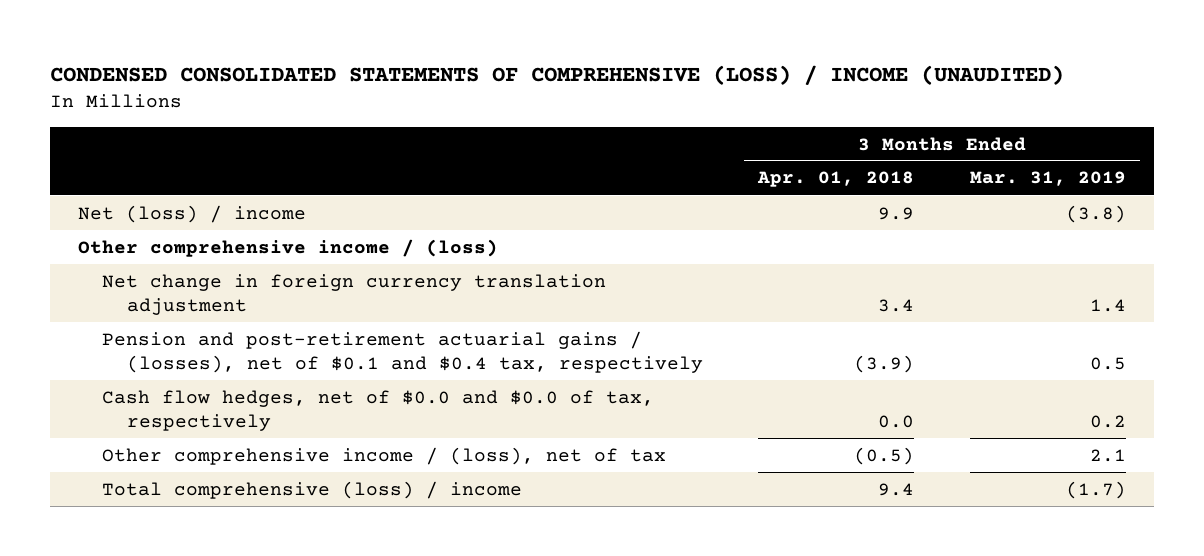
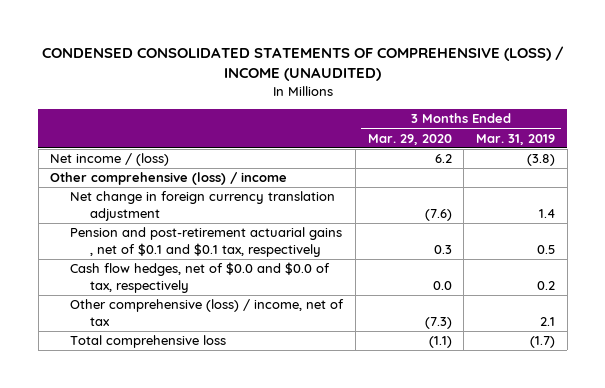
- | 3 Months Ended Apr. 01, 2018 | 3 Months Ended Mar. 31, 2019
+ | 3 Months Ended Mar. 29, 2020 | 3 Months Ended Mar. 31, 2019
- Net (loss) / income | 9.9 | (3.8)
- Other comprehensive income / (loss)
+ Net income / (loss) | 6.2 | (3.8)
+ Other comprehensive (loss) / income
- Pension and post-retirement actuarial gains / (losses), net of $0.1 and $0.4 tax, respectively | (3.9) | 0.5
+ Pension and post-retirement actuarial gains , net of $0.1 and $0.1 tax, respectively | 0.3 | 0.5
- Other comprehensive income / (loss), net of tax | (0.5) | 2.1
- Total comprehensive (loss) / income | 9.4 | (1.7)
+ Other comprehensive (loss) / income, net of tax | (7.3) | 2.1
+ Total comprehensive loss | (1.1) | (1.7)

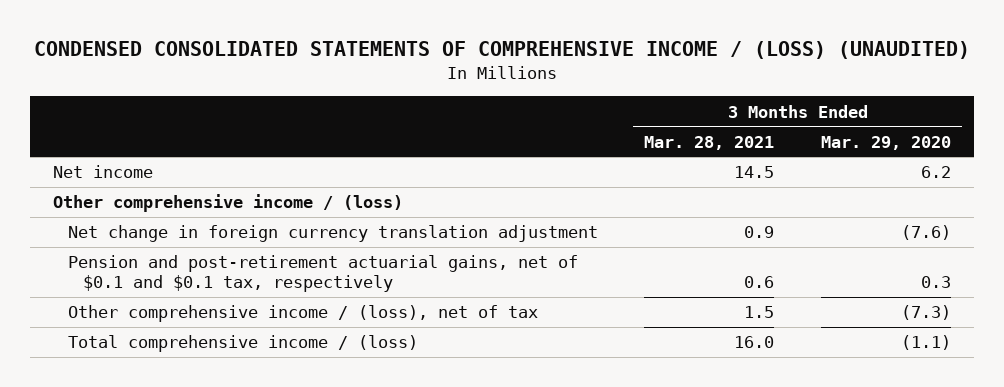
- CONDENSED CONSOLIDATED STATEMENTS OF COMPREHENSIVE (LOSS) / INCOME (UNAUDITED)
+ CONDENSED CONSOLIDATED STATEMENTS OF COMPREHENSIVE INCOME / (LOSS) (UNAUDITED)
- | 3 Months Ended Mar. 29, 2020 | 3 Months Ended Mar. 31, 2019
+ | 3 Months Ended Mar. 28, 2021 | 3 Months Ended Mar. 29, 2020
- Net income / (loss) | 6.2 | (3.8)
- Other comprehensive (loss) / income
+ Net income | 14.5 | 6.2
+ Other comprehensive income / (loss)
- Pension and post-retirement actuarial gains , net of $0.1 and $0.1 tax, respectively | 0.3 | 0.5
- Cash flow hedges, net of $0.0 and $0.0 of tax, respectively | 0.0 | 0.2
- Other comprehensive (loss) / income, net of tax | (7.3) | 2.1
- Total comprehensive loss | (1.1) | (1.7)
+ Pension and post-retirement actuarial gains, net of $0.1 and $0.1 tax, respectively | 0.6 | 0.3
+ Other comprehensive income / (loss), net of tax | 1.5 | (7.3)
+ Total comprehensive income / (loss) | 16.0 | (1.1)

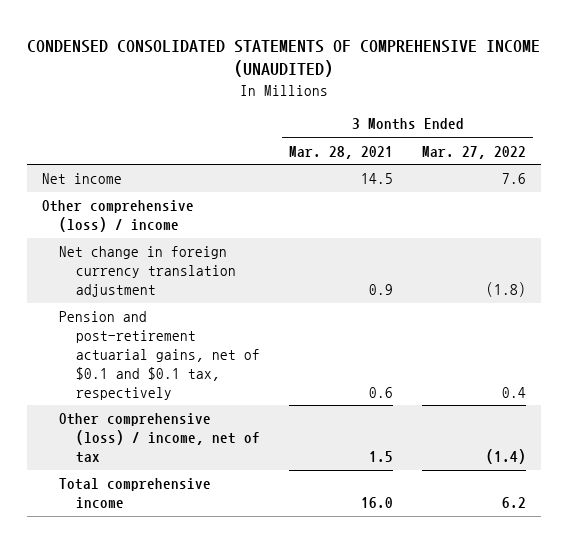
- CONDENSED CONSOLIDATED STATEMENTS OF COMPREHENSIVE INCOME / (LOSS) (UNAUDITED)
+ CONDENSED CONSOLIDATED STATEMENTS OF COMPREHENSIVE INCOME (UNAUDITED)
- | 3 Months Ended Mar. 28, 2021 | 3 Months Ended Mar. 29, 2020
+ | 3 Months Ended Mar. 28, 2021 | 3 Months Ended Mar. 27, 2022
- Other comprehensive income / (loss)
+ Other comprehensive (loss) / income
- Other comprehensive income / (loss), net of tax | 1.5 | (7.3)
- Total comprehensive income / (loss) | 16.0 | (1.1)
+ Other comprehensive (loss) / income, net of tax | 1.5 | (1.4)
+ Total comprehensive income | 16.0 | 6.2

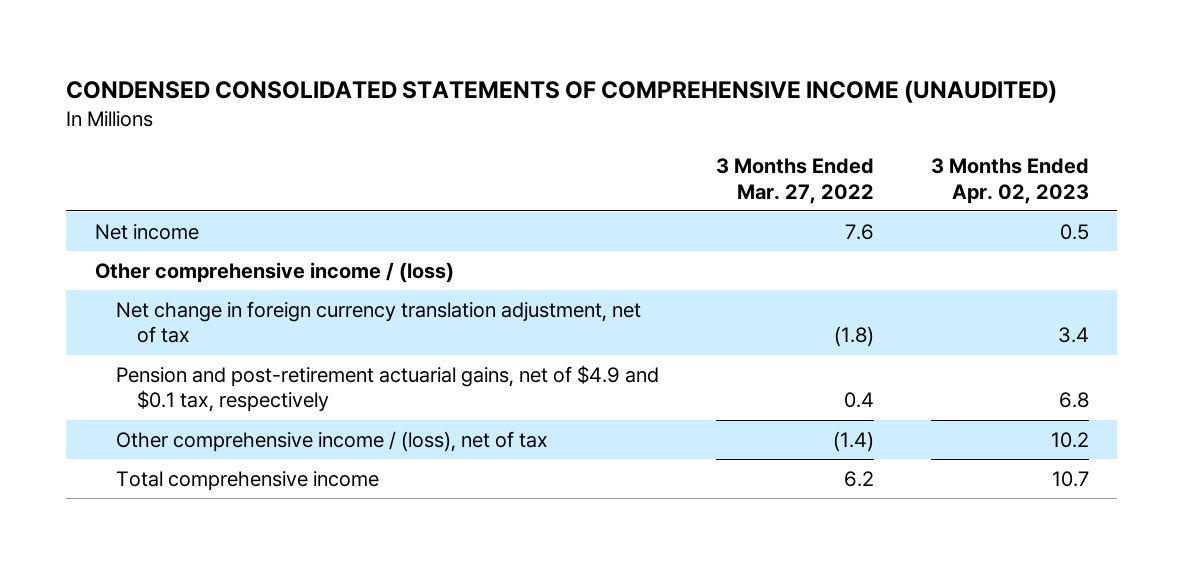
- | 3 Months Ended Mar. 28, 2021 | 3 Months Ended Mar. 27, 2022
+ | 3 Months Ended Mar. 27, 2022 | 3 Months Ended Apr. 02, 2023
- Other comprehensive (loss) / income
- Net change in foreign currency translation adjustment | 0.9 | (1.8)
- Pension and post-retirement actuarial gains, net of $0.1 and $0.1 tax, respectively | 0.6 | 0.4
- Other comprehensive (loss) / income, net of tax | 1.5 | (1.4)
+ Other comprehensive income / (loss)
+ Net change in foreign currency translation adjustment, net of tax | (1.8) | 3.4
+ Pension and post-retirement actuarial gains, net of $4.9 and $0.1 tax, respectively | 0.4 | 6.8
+ Other comprehensive income / (loss), net of tax | (1.4) | 10.2

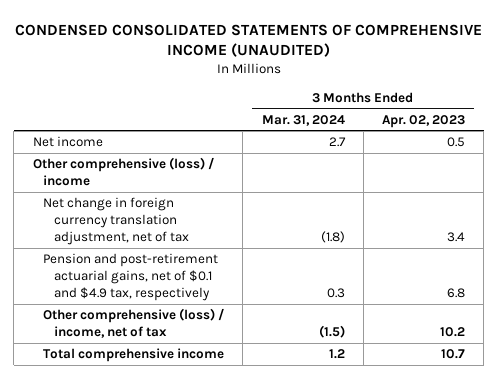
- | 3 Months Ended Mar. 27, 2022 | 3 Months Ended Apr. 02, 2023
+ | 3 Months Ended Mar. 31, 2024 | 3 Months Ended Apr. 02, 2023
- Other comprehensive income / (loss)
+ Other comprehensive (loss) / income
- Pension and post-retirement actuarial gains, net of $4.9 and $0.1 tax, respectively | 0.4 | 6.8
- Other comprehensive income / (loss), net of tax | (1.4) | 10.2
+ Pension and post-retirement actuarial gains, net of $0.1 and $4.9 tax, respectively | 0.3 | 6.8
+ Other comprehensive (loss) / income, net of tax | (1.5) | 10.2

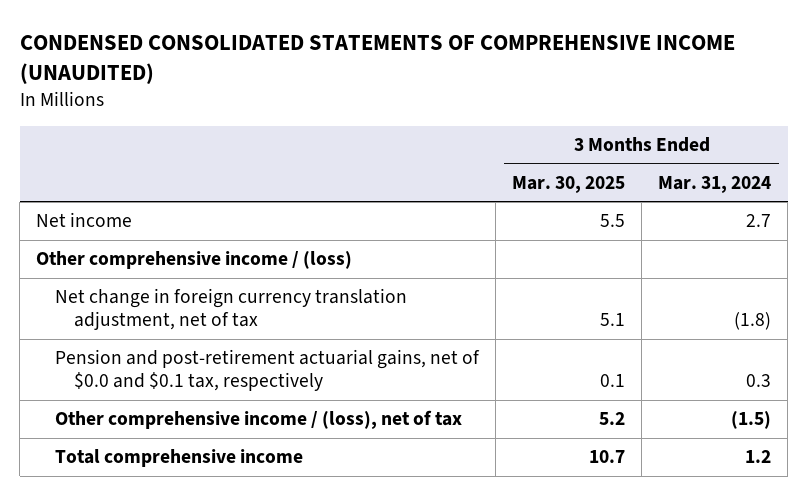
- | 3 Months Ended Mar. 31, 2024 | 3 Months Ended Apr. 02, 2023
+ | 3 Months Ended Mar. 30, 2025 | 3 Months Ended Mar. 31, 2024
- Other comprehensive (loss) / income
+ Other comprehensive income / (loss)
- Pension and post-retirement actuarial gains, net of $0.1 and $4.9 tax, respectively | 0.3 | 6.8
- Other comprehensive (loss) / income, net of tax | (1.5) | 10.2
+ Pension and post-retirement actuarial gains, net of $0.0 and $0.1 tax, respectively | 0.1 | 0.3
+ Other comprehensive income / (loss), net of tax | 5.2 | (1.5)

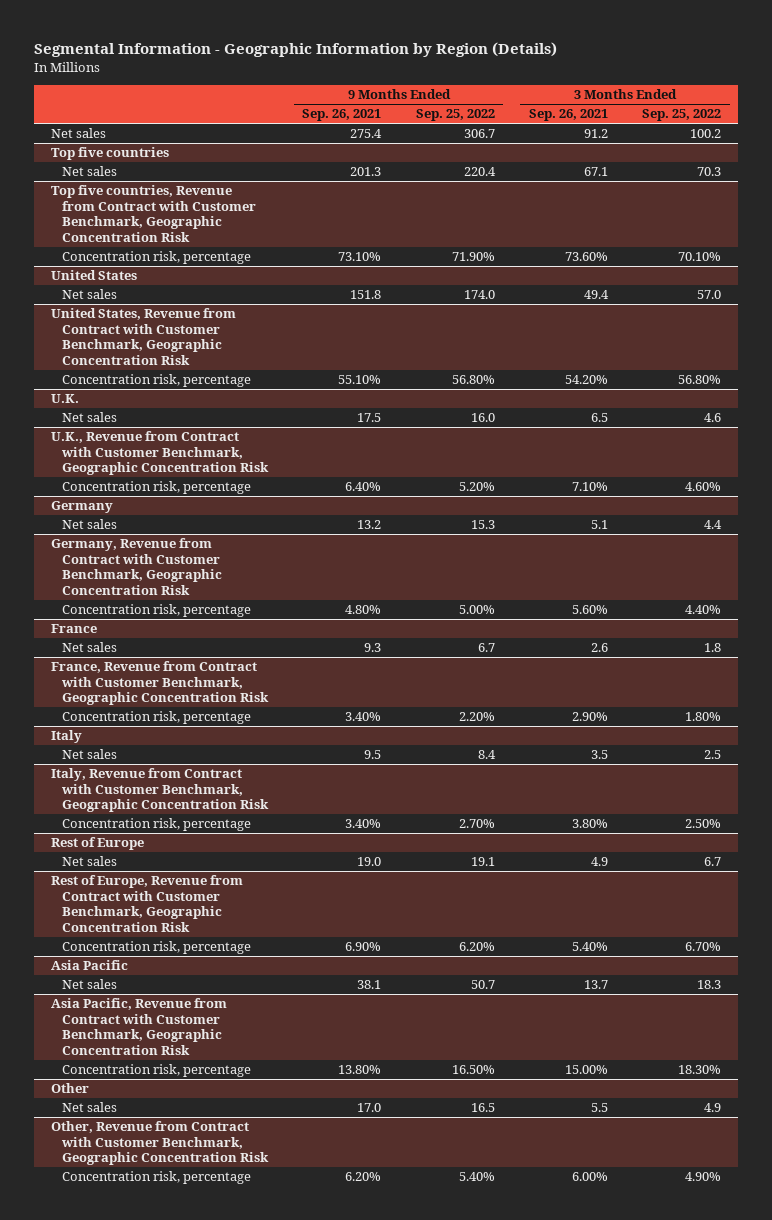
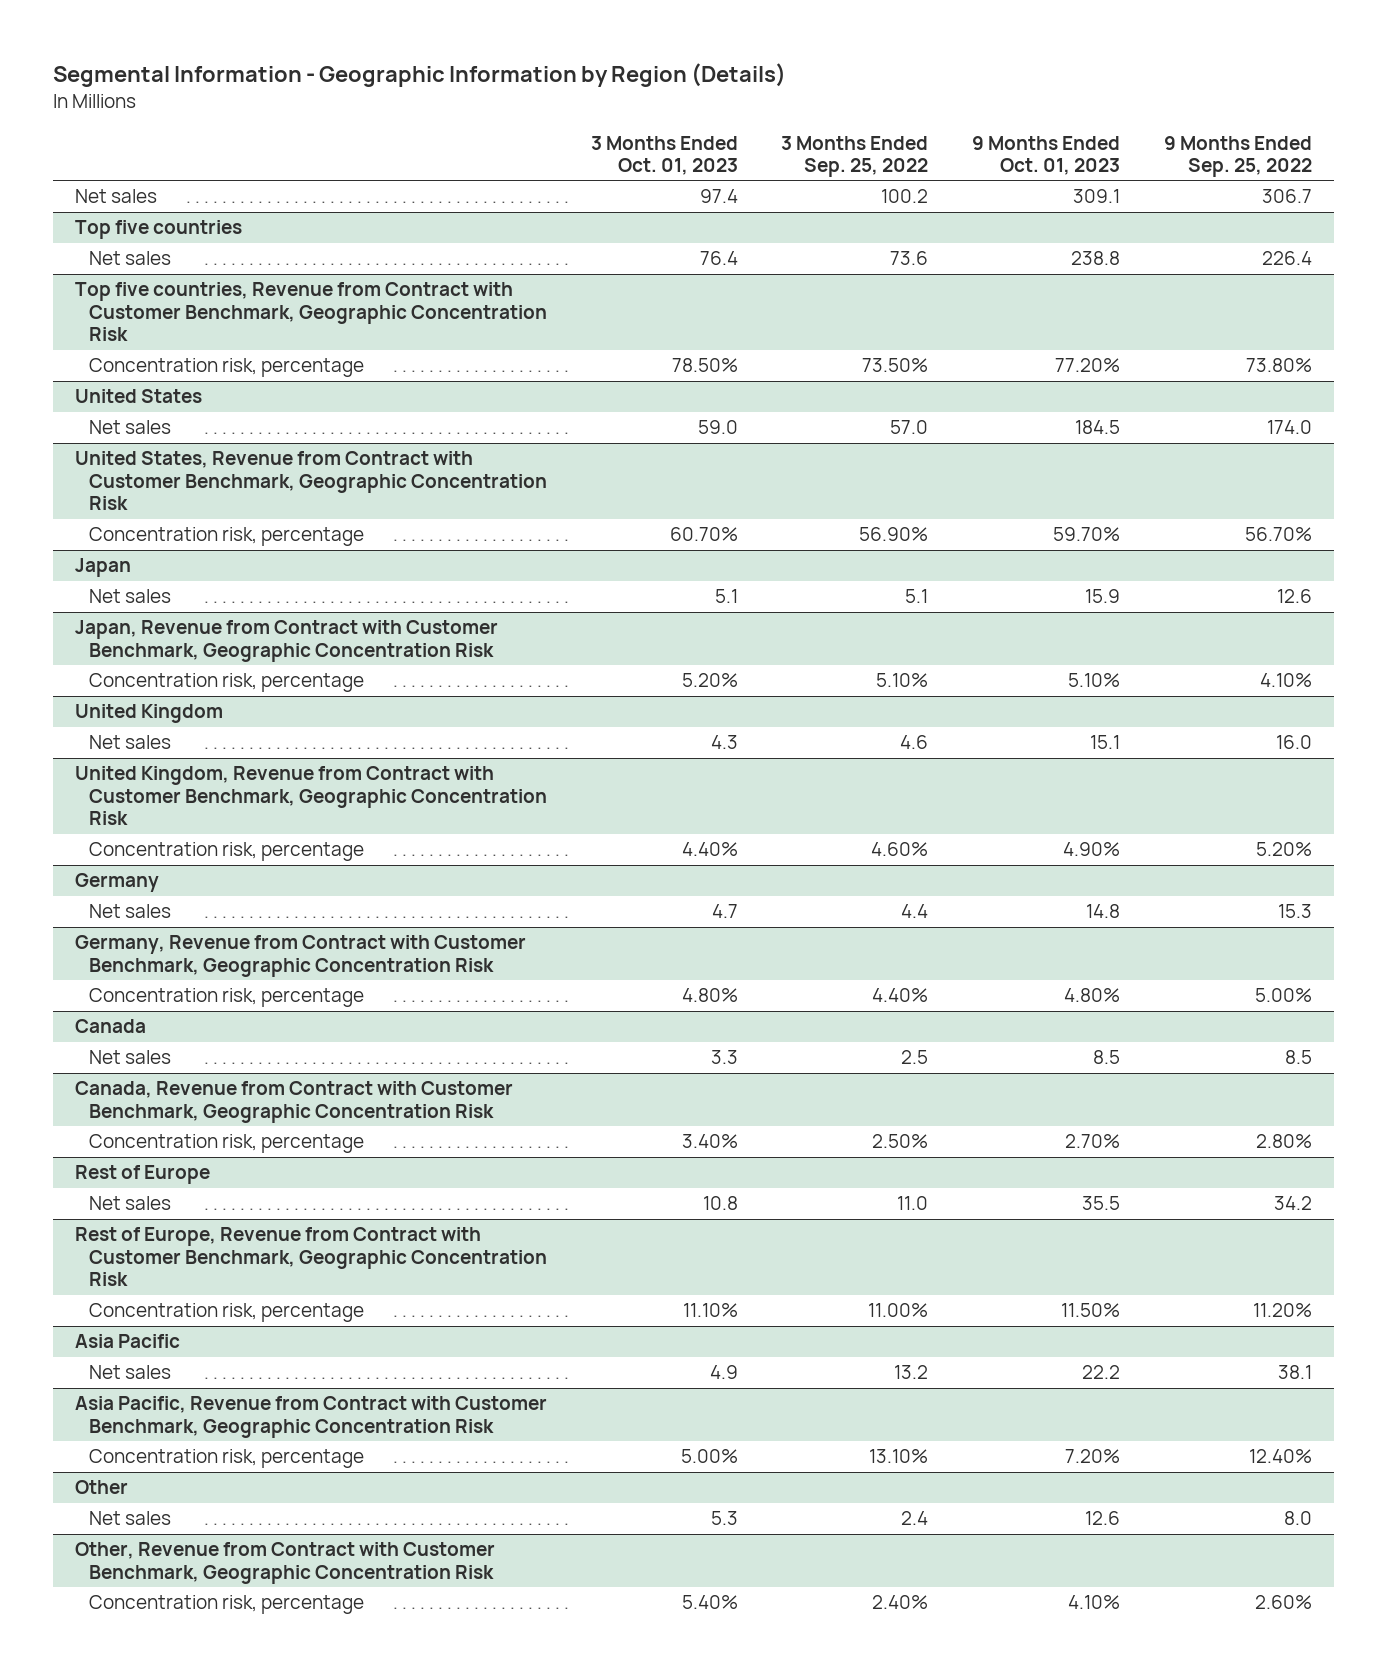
- | 9 Months Ended Sep. 26, 2021 | 9 Months Ended Sep. 25, 2022 | 3 Months Ended Sep. 26, 2021 | 3 Months Ended Sep. 25, 2022
+ | 3 Months Ended Oct. 01, 2023 | 3 Months Ended Sep. 25, 2022 | 9 Months Ended Oct. 01, 2023 | 9 Months Ended Sep. 25, 2022
@ Top five countries
- Net sales | 201.3 | 220.4 | 67.1 | 70.3
+ Net sales | 76.4 | 73.6 | 238.8 | 226.4
@ Top five countries, Revenue from Contract with Customer Benchmark, Geographic Concentration Risk
- Concentration risk, percentage | 73.10% | 71.90% | 73.60% | 70.10%
+ Concentration risk, percentage | 78.50% | 73.50% | 77.20% | 73.80%
@ United States, Revenue from Contract with Customer Benchmark, Geographic Concentration Risk
- Concentration risk, percentage | 55.10% | 56.80% | 54.20% | 56.80%
- U.K.
@ United States, Revenue from Contract with Customer Benchmark, Geographic Concentration Risk
+ Concentration risk, percentage | 60.70% | 56.90% | 59.70% | 56.70%
+ Japan
+ Net sales | 5.1 | 5.1 | 15.9 | 12.6
+ Japan, Revenue from Contract with Customer Benchmark, Geographic Concentration Risk
+ Concentration risk, percentage | 5.20% | 5.10% | 5.10% | 4.10%
+ United Kingdom
- U.K., Revenue from Contract with Customer Benchmark, Geographic Concentration Risk
+ United Kingdom, Revenue from Contract with Customer Benchmark, Geographic Concentration Risk
- France
- Net sales | 9.3 | 6.7 | 2.6 | 1.8
- France, Revenue from Contract with Customer Benchmark, Geographic Concentration Risk
- Concentration risk, percentage | 3.40% | 2.20% | 2.90% | 1.80%
- Italy
- Net sales | 9.5 | 8.4 | 3.5 | 2.5
- Italy, Revenue from Contract with Customer Benchmark, Geographic Concentration Risk
- Concentration risk, percentage | 3.40% | 2.70% | 3.80% | 2.50%
+ Canada
+ Net sales | 3.3 | 2.5 | 8.5 | 8.5
+ Canada, Revenue from Contract with Customer Benchmark, Geographic Concentration Risk
+ Concentration risk, percentage | 3.40% | 2.50% | 2.70% | 2.80%
@ Rest of Europe
- Net sales | 19.0 | 19.1 | 4.9 | 6.7
+ Net sales | 10.8 | 11.0 | 35.5 | 34.2
@ Rest of Europe, Revenue from Contract with Customer Benchmark, Geographic Concentration Risk
- Concentration risk, percentage | 6.90% | 6.20% | 5.40% | 6.70%
+ Concentration risk, percentage | 11.10% | 11.00% | 11.50% | 11.20%
@ Asia Pacific
- Net sales | 38.1 | 50.7 | 13.7 | 18.3
+ Net sales | 4.9 | 13.2 | 22.2 | 38.1
@ Asia Pacific, Revenue from Contract with Customer Benchmark, Geographic Concentration Risk
- Concentration risk, percentage | 13.80% | 16.50% | 15.00% | 18.30%
+ Concentration risk, percentage | 5.00% | 13.10% | 7.20% | 12.40%
@ Other
- Net sales | 17.0 | 16.5 | 5.5 | 4.9
+ Net sales | 5.3 | 2.4 | 12.6 | 8.0
@ Other, Revenue from Contract with Customer Benchmark, Geographic Concentration Risk
- Concentration risk, percentage | 6.20% | 5.40% | 6.00% | 4.90%
+ Concentration risk, percentage | 5.40% | 2.40% | 4.10% | 2.60%

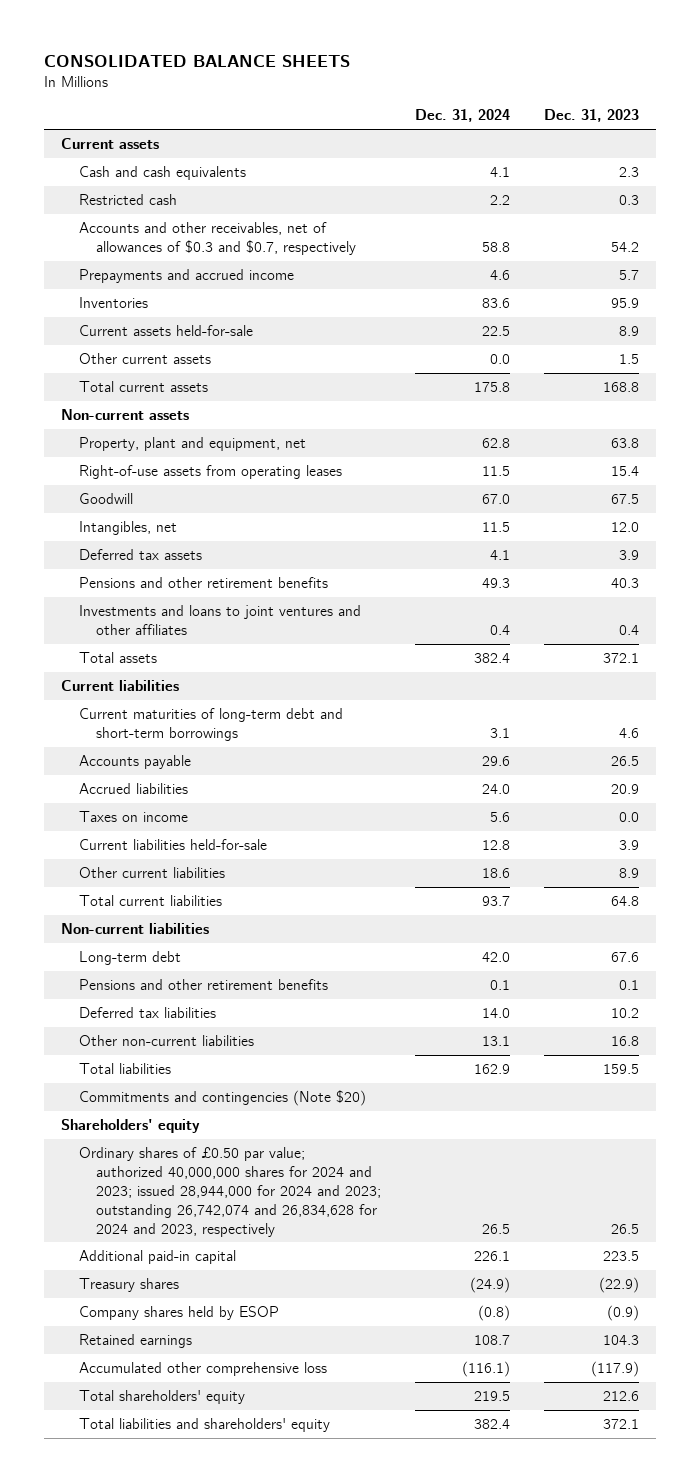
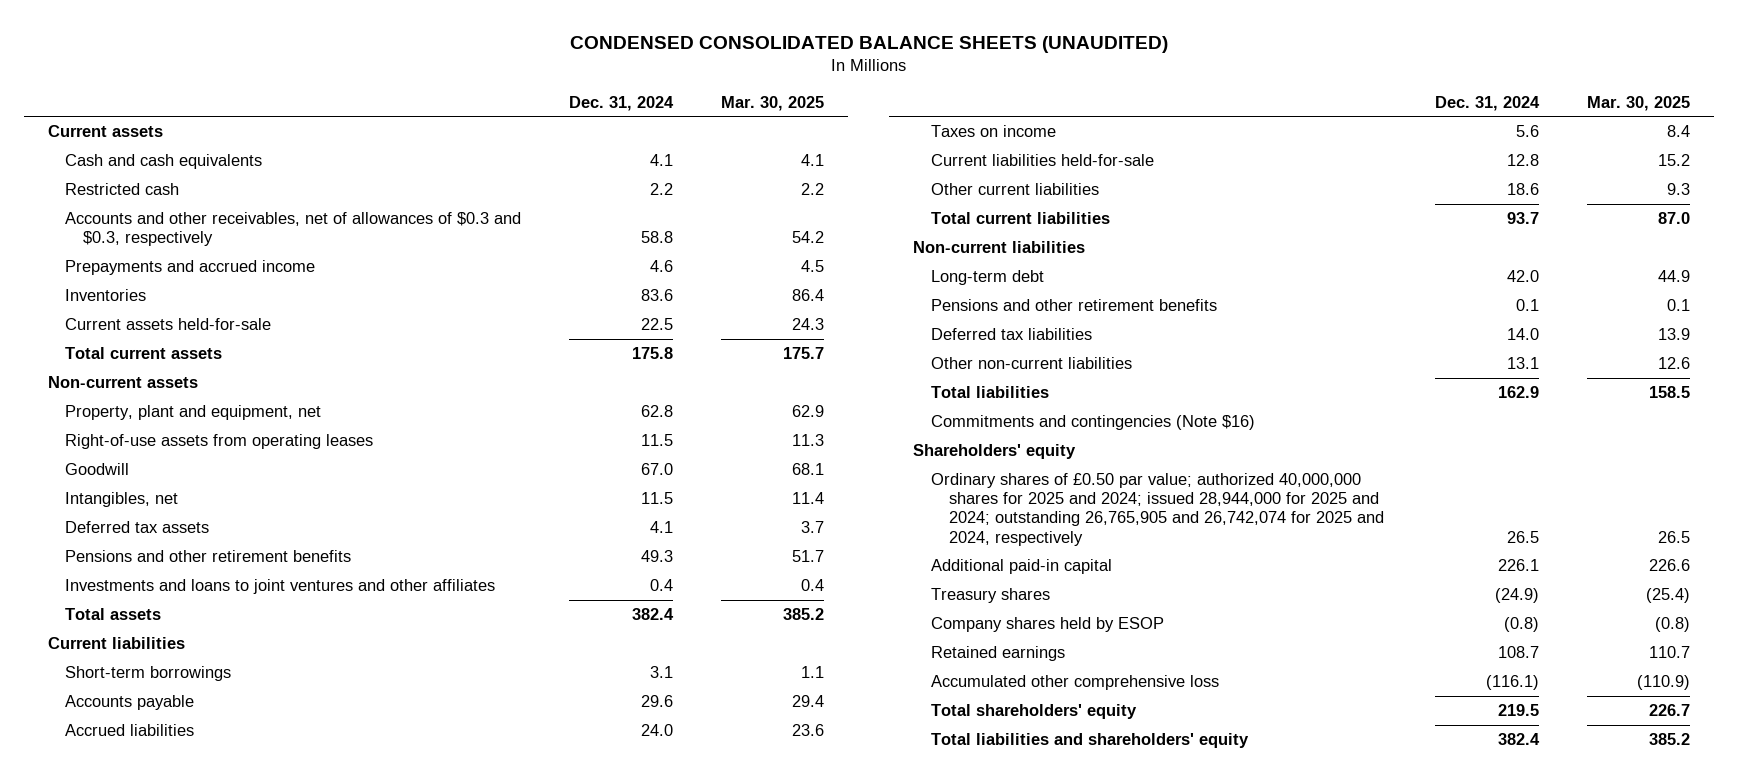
- CONSOLIDATED BALANCE SHEETS
+ CONDENSED CONSOLIDATED BALANCE SHEETS (UNAUDITED)
- | Dec. 31, 2024 | Dec. 31, 2023
+ | Dec. 31, 2024 | Mar. 30, 2025
- Accounts and other receivables, net of allowances of $0.3 and $0.7, respectively | 58.8 | 54.2
+ Accounts and other receivables, net of allowances of $0.3 and $0.3, respectively | 58.8 | 54.2
- Other current assets | 0.0 | 1.5
- Current maturities of long-term debt and short-term borrowings | 3.1 | 4.6
+ Short-term borrowings | 3.1 | 1.1
- Commitments and contingencies (Note $20)
+ Commitments and contingencies (Note $16)
- Ordinary shares of £0.50 par value; authorized 40,000,000 shares for 2024 and 2023; issued 28,944,000 for 2024 and 2023; outstanding 26,742,074 and 26,834,628 for 2024 and 2023, respectively | 26.5 | 26.5
+ Ordinary shares of £0.50 par value; authorized 40,000,000 shares for 2025 and 2024; issued 28,944,000 for 2025 and 2024; outstanding 26,765,905 and 26,742,074 for 2025 and 2024, respectively | 26.5 | 26.5

